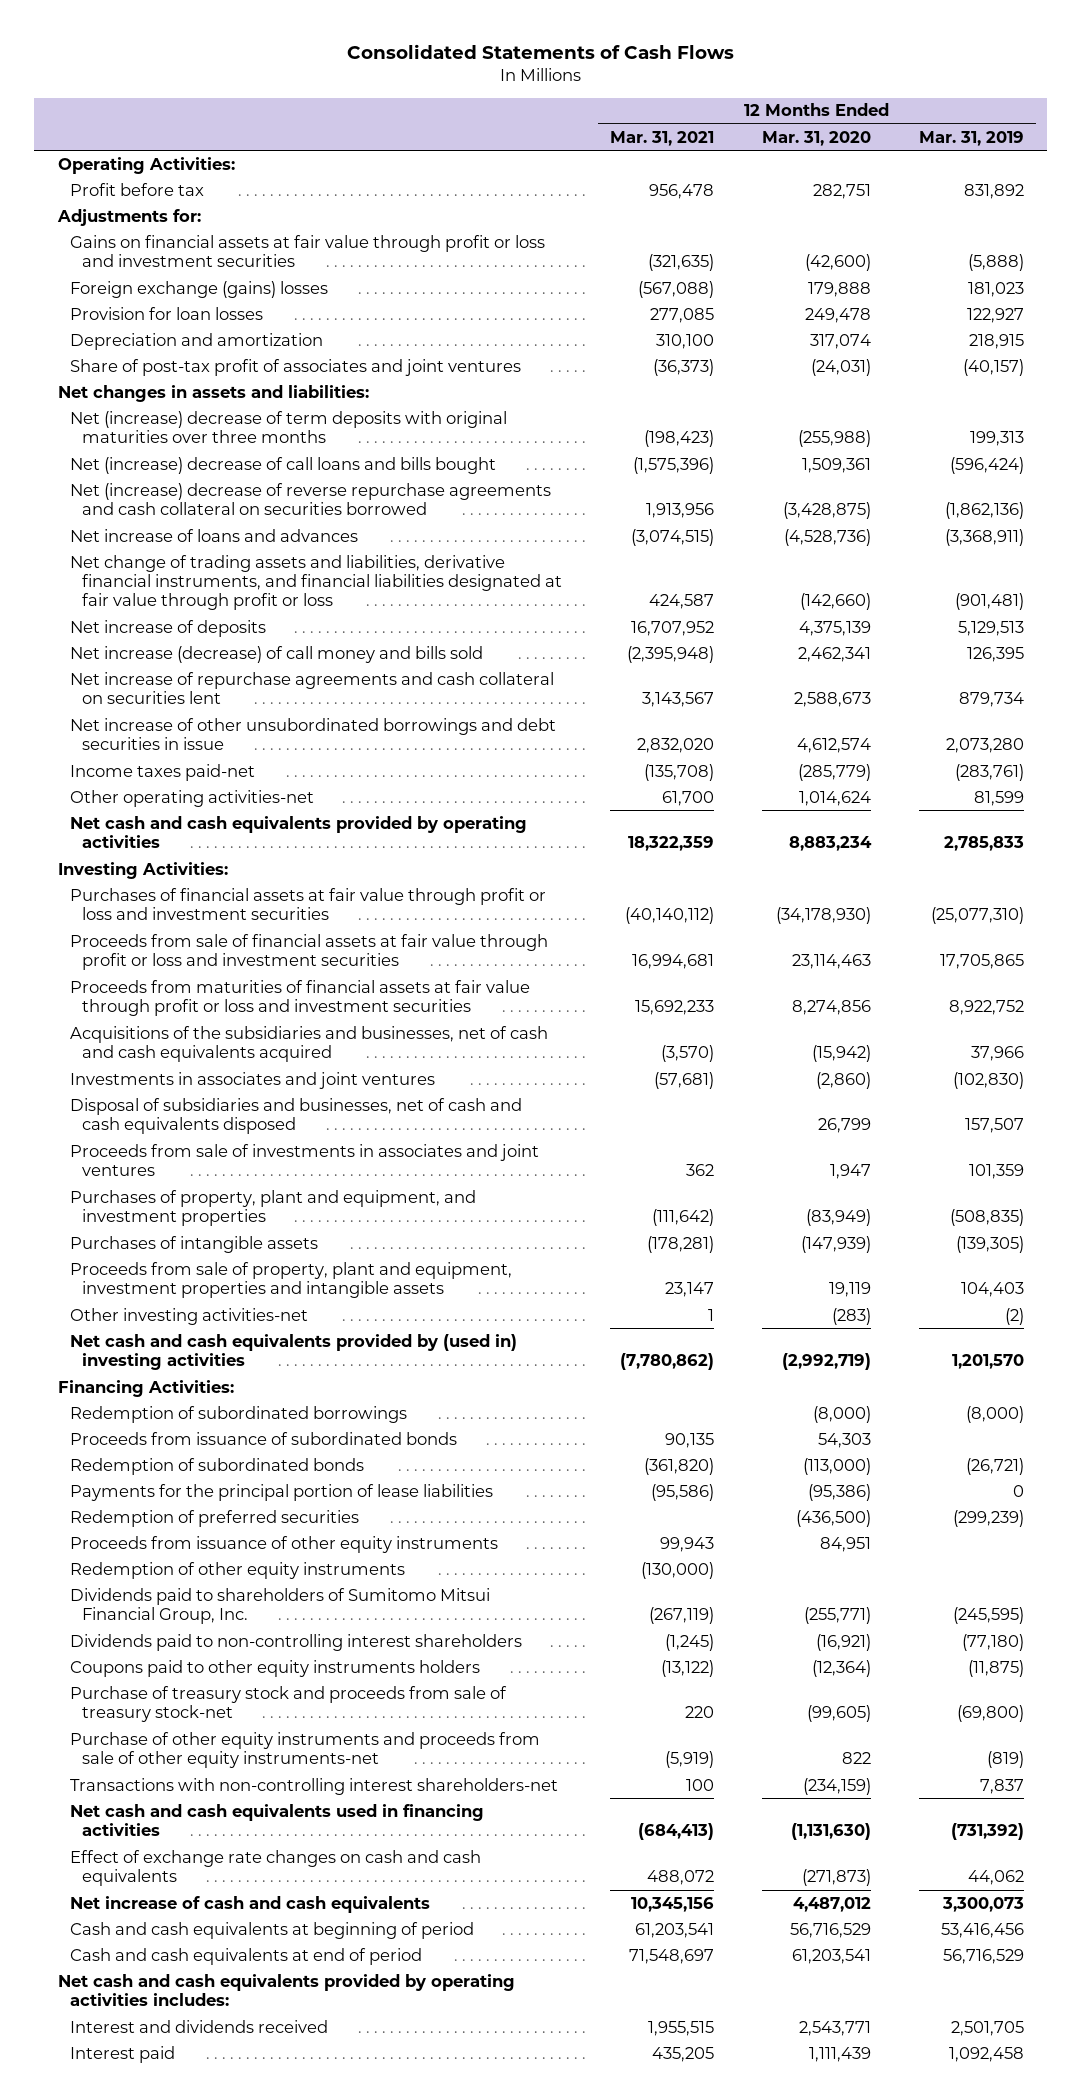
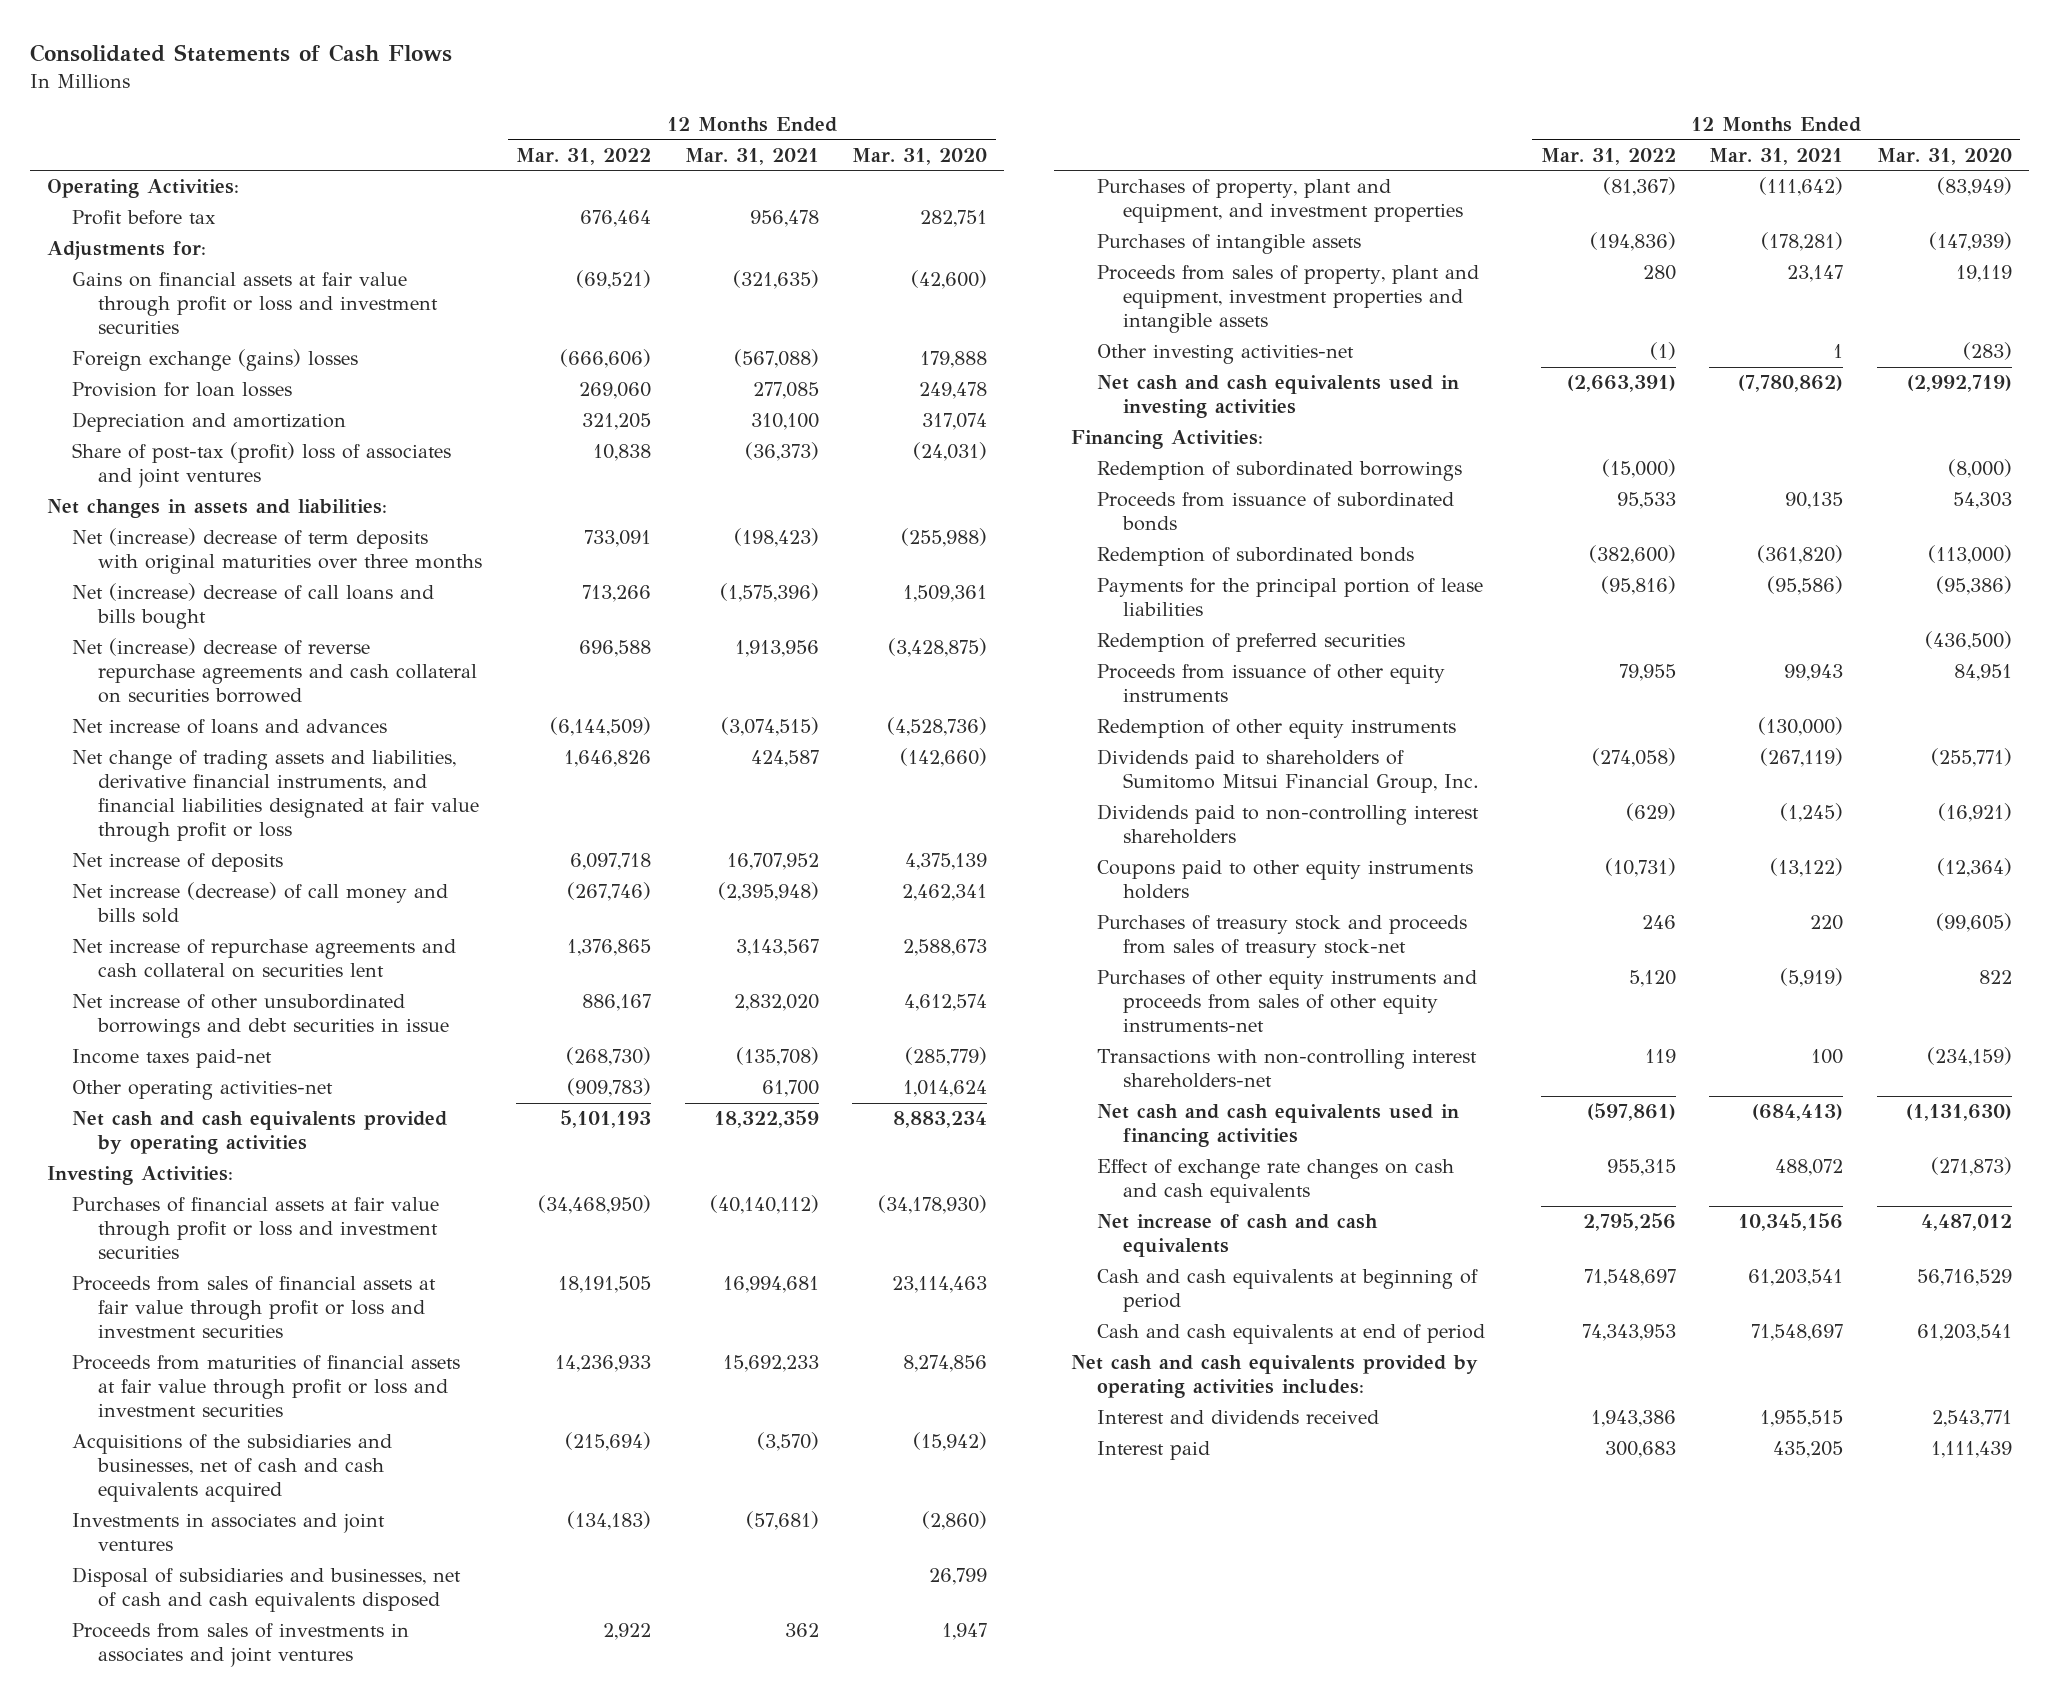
- | 12 Months Ended Mar. 31, 2021 | 12 Months Ended Mar. 31, 2020 | 12 Months Ended Mar. 31, 2019
+ | 12 Months Ended Mar. 31, 2022 | 12 Months Ended Mar. 31, 2021 | 12 Months Ended Mar. 31, 2020
- Share of post-tax profit of associates and joint ventures | (36,373) | (24,031) | (40,157)
+ Share of post-tax (profit) loss of associates and joint ventures | 10,838 | (36,373) | (24,031)
- Proceeds from sale of financial assets at fair value through profit or loss and investment securities | 16,994,681 | 23,114,463 | 17,705,865
+ Proceeds from sales of financial assets at fair value through profit or loss and investment securities | 18,191,505 | 16,994,681 | 23,114,463
- Proceeds from sale of investments in associates and joint ventures | 362 | 1,947 | 101,359
+ Proceeds from sales of investments in associates and joint ventures | 2,922 | 362 | 1,947
- Proceeds from sale of property, plant and equipment, investment properties and intangible assets | 23,147 | 19,119 | 104,403
+ Proceeds from sales of property, plant and equipment, investment properties and intangible assets | 280 | 23,147 | 19,119
- Net cash and cash equivalents provided by (used in) investing activities | (7,780,862) | (2,992,719) | 1,201,570
+ Net cash and cash equivalents used in investing activities | (2,663,391) | (7,780,862) | (2,992,719)
- Purchase of treasury stock and proceeds from sale of treasury stock-net | 220 | (99,605) | (69,800)
- Purchase of other equity instruments and proceeds from sale of other equity instruments-net | (5,919) | 822 | (819)
+ Purchases of treasury stock and proceeds from sales of treasury stock-net | 246 | 220 | (99,605)
+ Purchases of other equity instruments and proceeds from sales of other equity instruments-net | 5,120 | (5,919) | 822

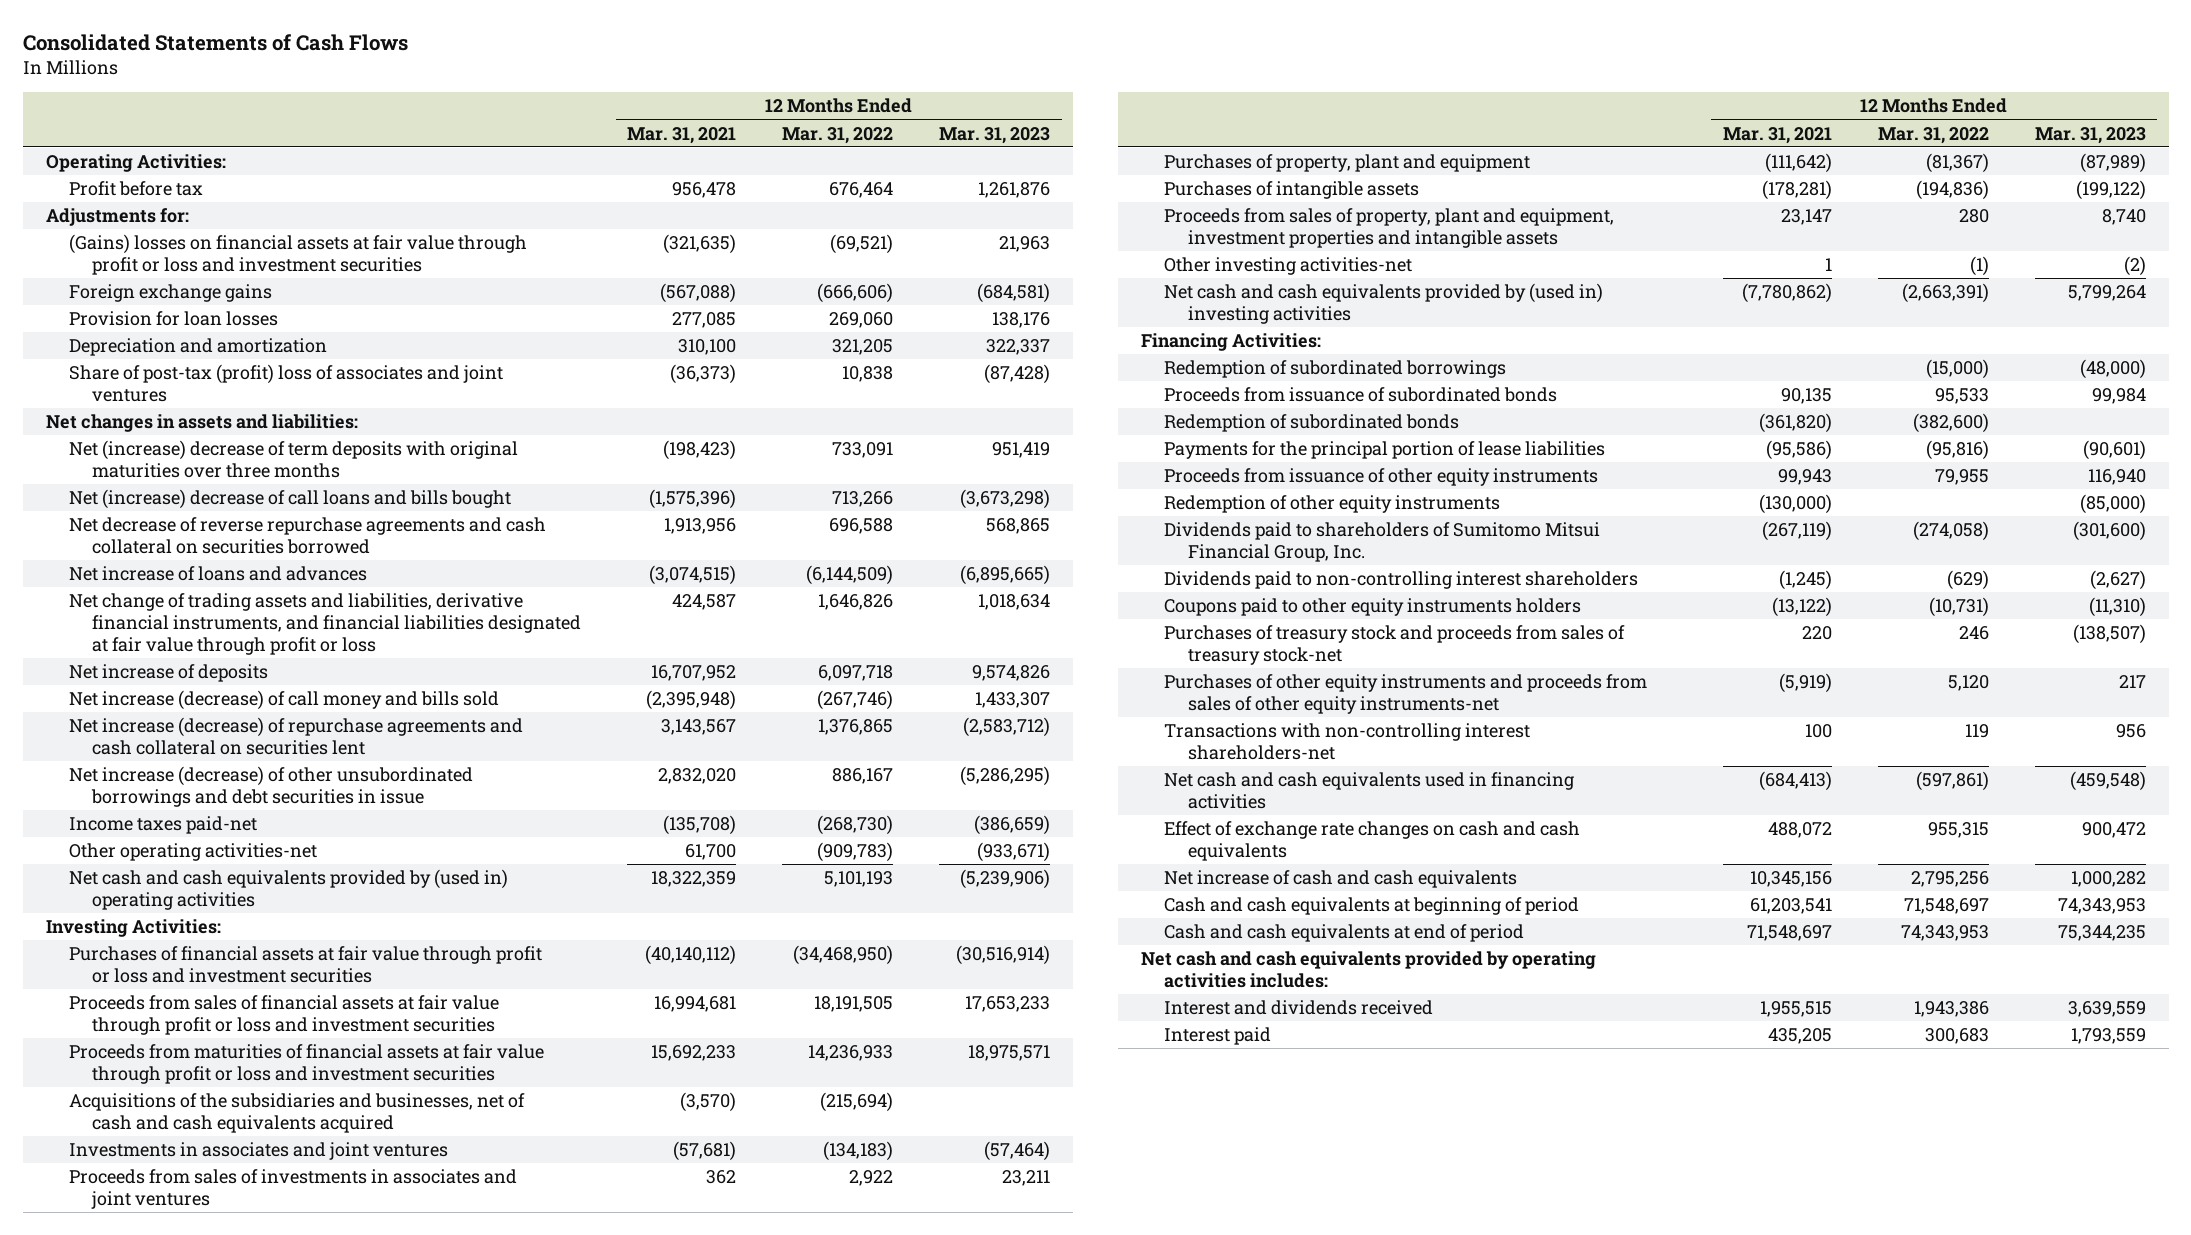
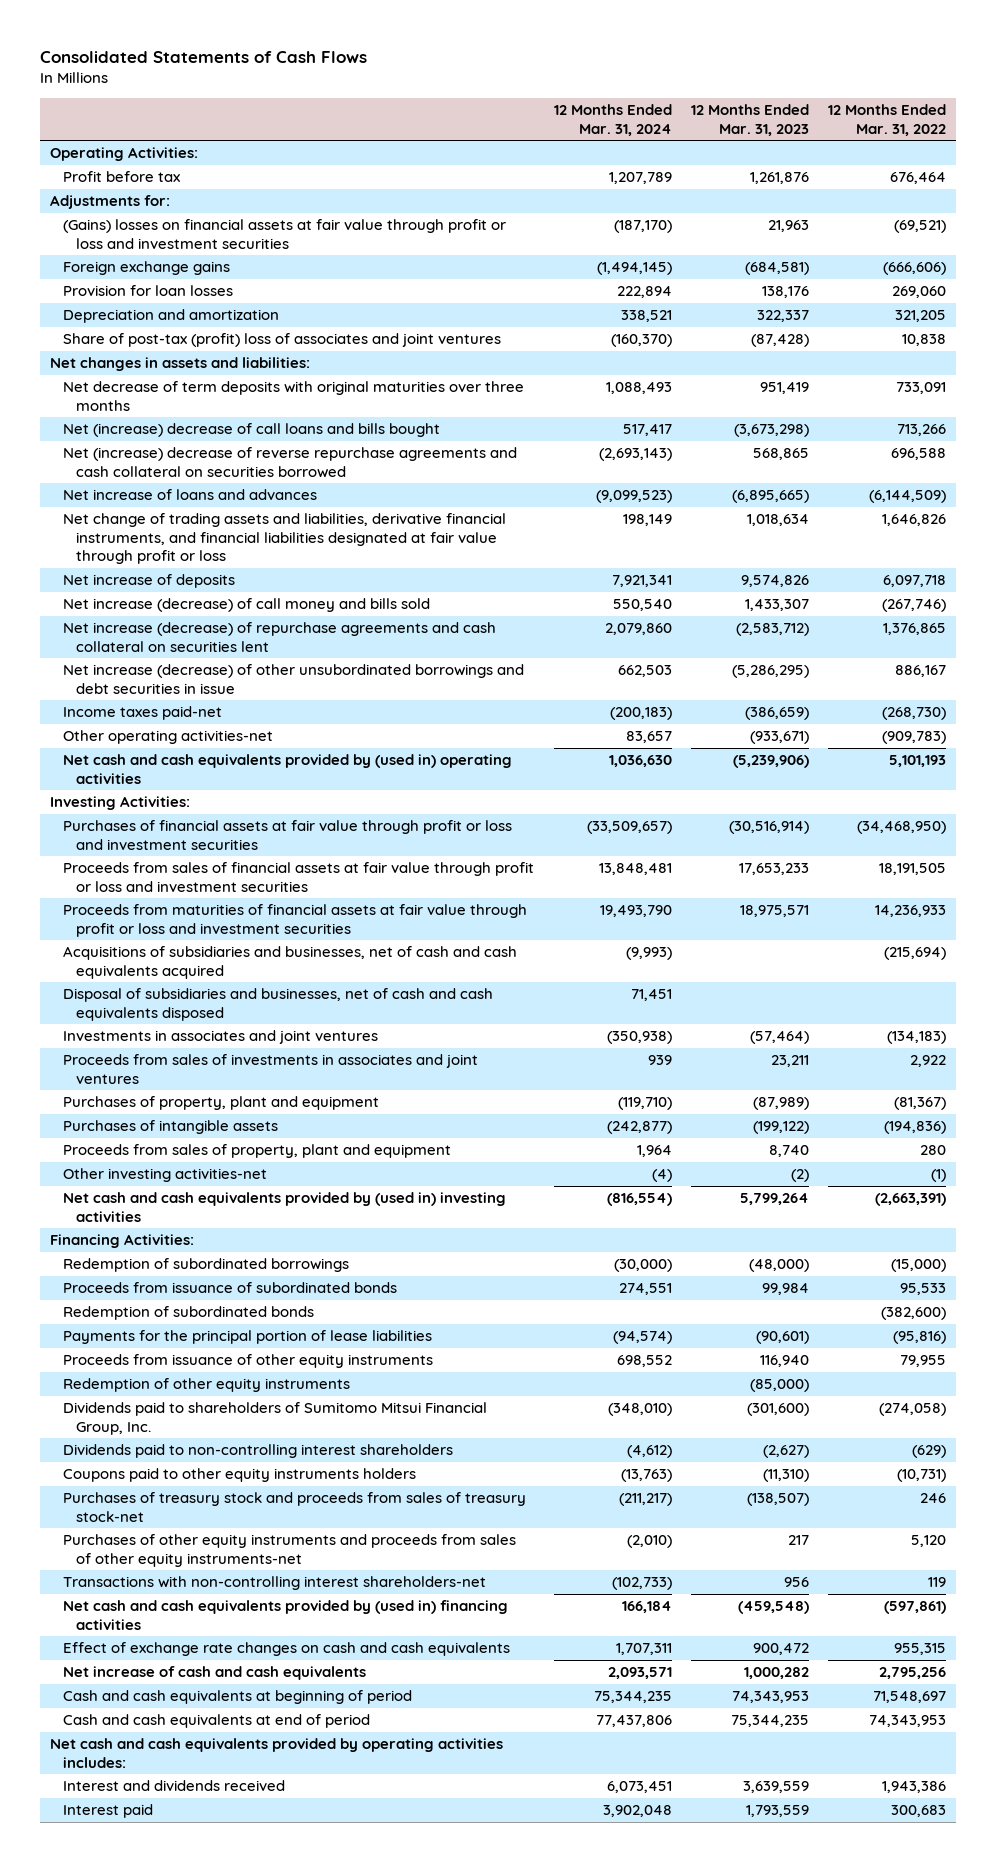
- | 12 Months Ended Mar. 31, 2021 | 12 Months Ended Mar. 31, 2022 | 12 Months Ended Mar. 31, 2023
+ | 12 Months Ended Mar. 31, 2024 | 12 Months Ended Mar. 31, 2023 | 12 Months Ended Mar. 31, 2022
- Net (increase) decrease of term deposits with original maturities over three months | (198,423) | 733,091 | 951,419
+ Net decrease of term deposits with original maturities over three months | 1,088,493 | 951,419 | 733,091
- Net decrease of reverse repurchase agreements and cash collateral on securities borrowed | 1,913,956 | 696,588 | 568,865
+ Net (increase) decrease of reverse repurchase agreements and cash collateral on securities borrowed | (2,693,143) | 568,865 | 696,588
- Acquisitions of the subsidiaries and businesses, net of cash and cash equivalents acquired | (3,570) | (215,694) |
+ Acquisitions of subsidiaries and businesses, net of cash and cash equivalents acquired | (9,993) | | (215,694)
+ Disposal of subsidiaries and businesses, net of cash and cash equivalents disposed | 71,451 | |
- Proceeds from sales of property, plant and equipment, investment properties and intangible assets | 23,147 | 280 | 8,740
+ Proceeds from sales of property, plant and equipment | 1,964 | 8,740 | 280
- Net cash and cash equivalents used in financing activities | (684,413) | (597,861) | (459,548)
+ Net cash and cash equivalents provided by (used in) financing activities | 166,184 | (459,548) | (597,861)

